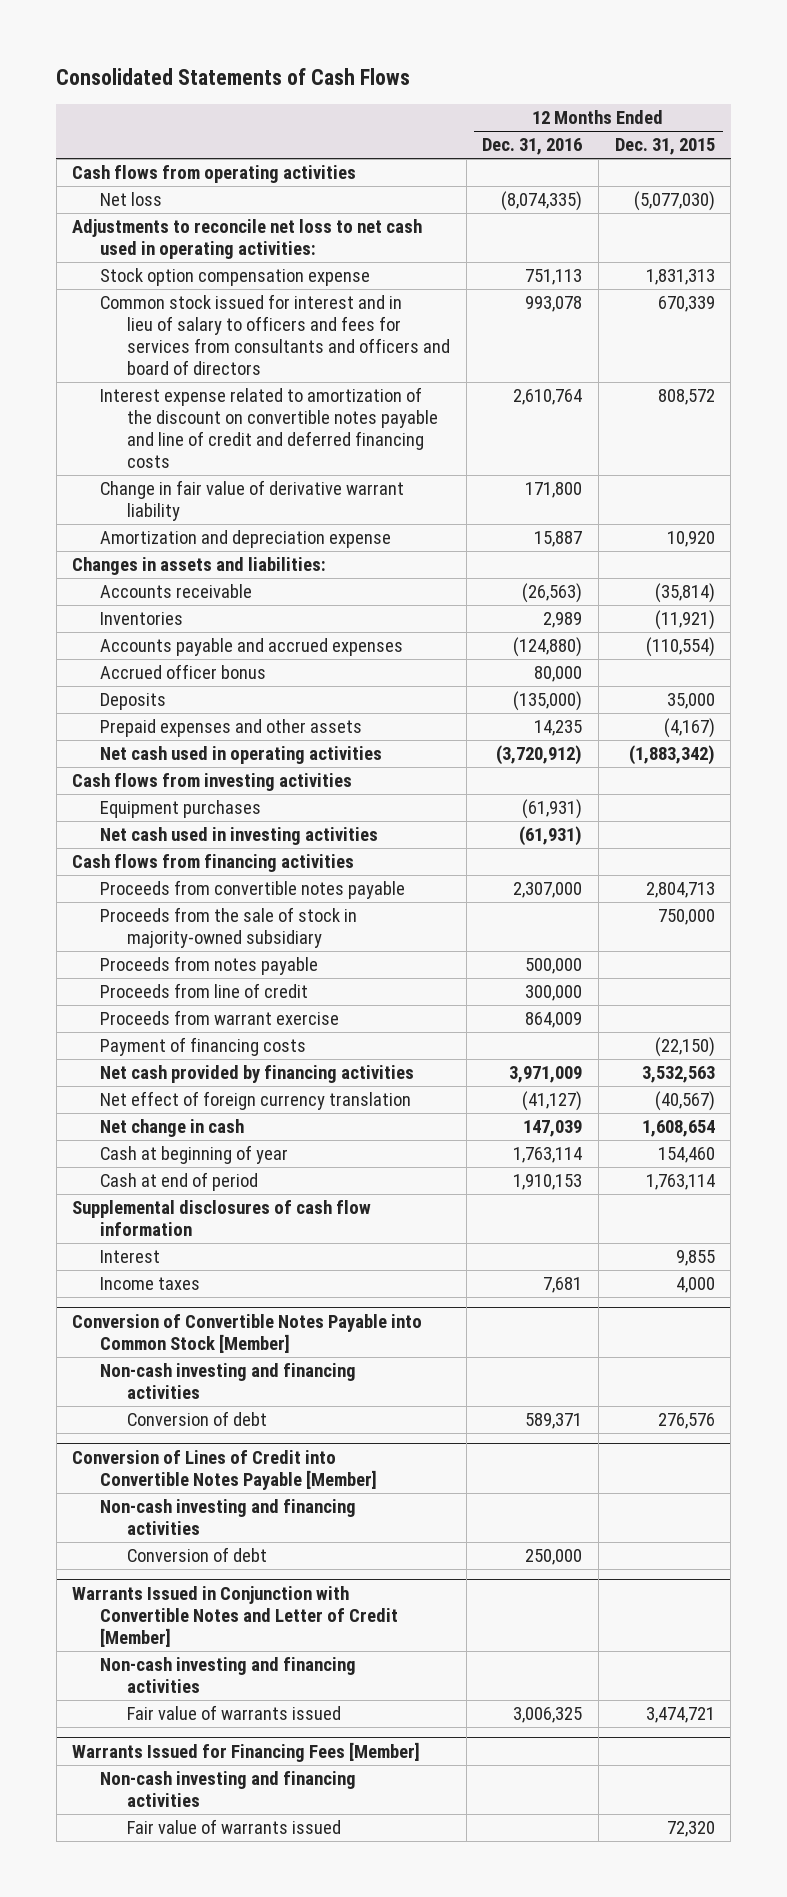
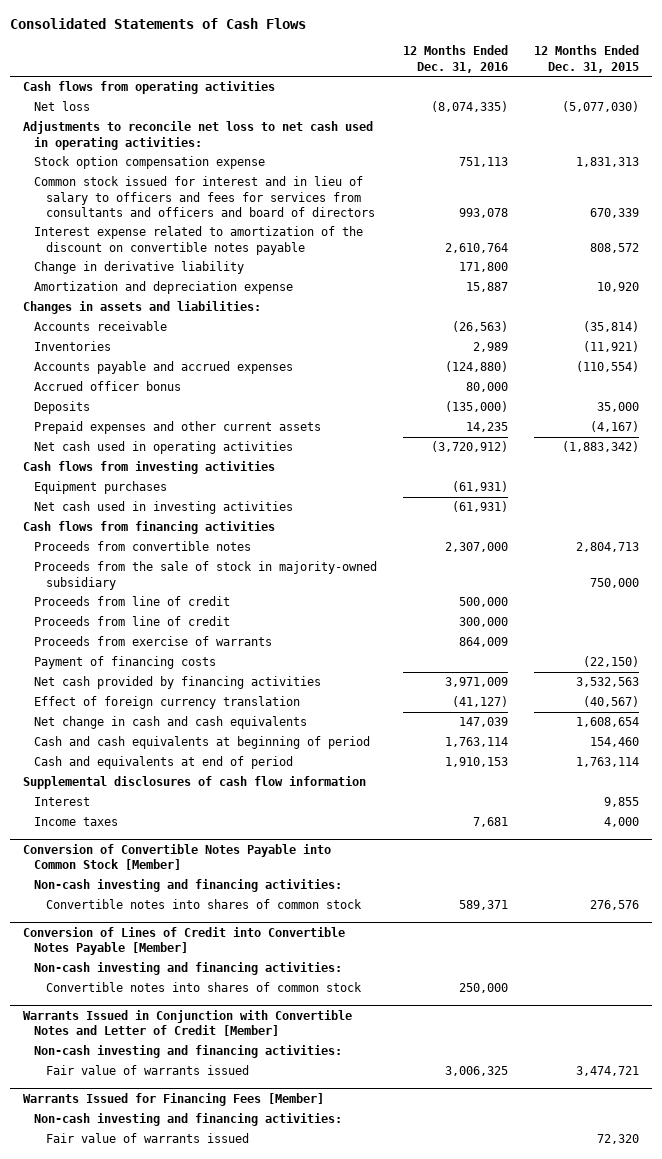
- Interest expense related to amortization of the discount on convertible notes payable and line of credit and deferred financing costs | 2,610,764 | 808,572
- Change in fair value of derivative warrant liability | 171,800 |
+ Interest expense related to amortization of the discount on convertible notes payable | 2,610,764 | 808,572
+ Change in derivative liability | 171,800 |
- Prepaid expenses and other assets | 14,235 | (4,167)
+ Prepaid expenses and other current assets | 14,235 | (4,167)
- Proceeds from convertible notes payable | 2,307,000 | 2,804,713
+ Proceeds from convertible notes | 2,307,000 | 2,804,713
- Proceeds from notes payable | 500,000 |
+ Proceeds from line of credit | 500,000 |
- Proceeds from warrant exercise | 864,009 |
+ Proceeds from exercise of warrants | 864,009 |
- Net effect of foreign currency translation | (41,127) | (40,567)
- Net change in cash | 147,039 | 1,608,654
- Cash at beginning of year | 1,763,114 | 154,460
- Cash at end of period | 1,910,153 | 1,763,114
+ Effect of foreign currency translation | (41,127) | (40,567)
+ Net change in cash and cash equivalents | 147,039 | 1,608,654
+ Cash and cash equivalents at beginning of period | 1,763,114 | 154,460
+ Cash and equivalents at end of period | 1,910,153 | 1,763,114
@ Conversion of Convertible Notes Payable into Common Stock [Member]
- Non-cash investing and financing activities
- Conversion of debt | 589,371 | 276,576
+ Non-cash investing and financing activities:
+ Convertible notes into shares of common stock | 589,371 | 276,576
@ Conversion of Lines of Credit into Convertible Notes Payable [Member]
- Non-cash investing and financing activities
- Conversion of debt | 250,000 |
+ Non-cash investing and financing activities:
+ Convertible notes into shares of common stock | 250,000 |
@ Warrants Issued in Conjunction with Convertible Notes and Letter of Credit [Member]
- Non-cash investing and financing activities
+ Non-cash investing and financing activities:
@ Warrants Issued for Financing Fees [Member]
- Non-cash investing and financing activities
+ Non-cash investing and financing activities:

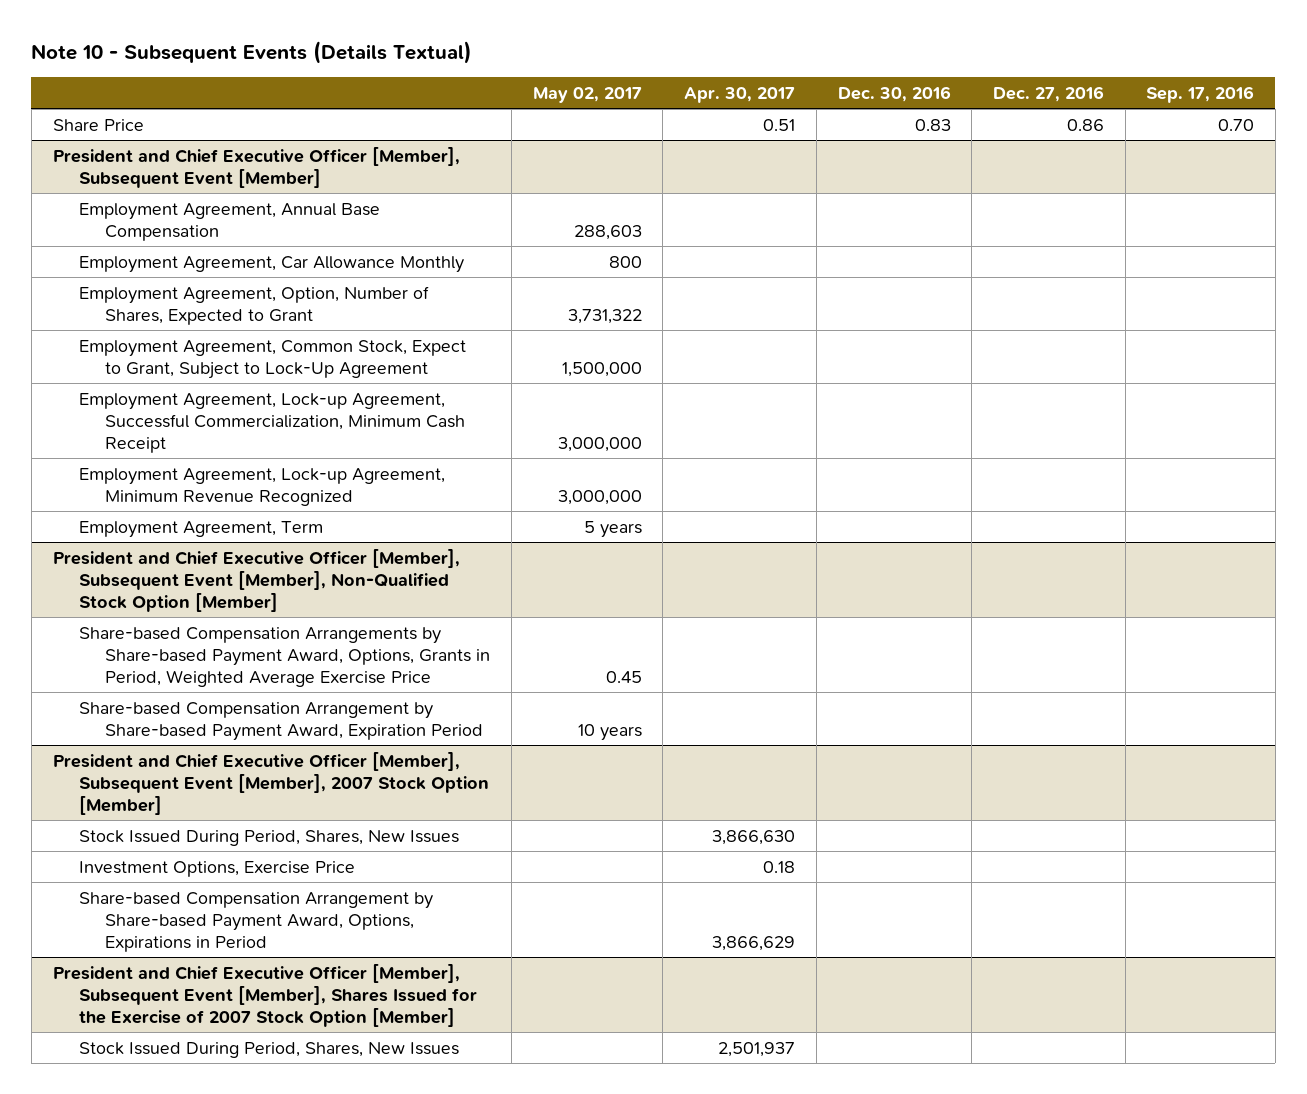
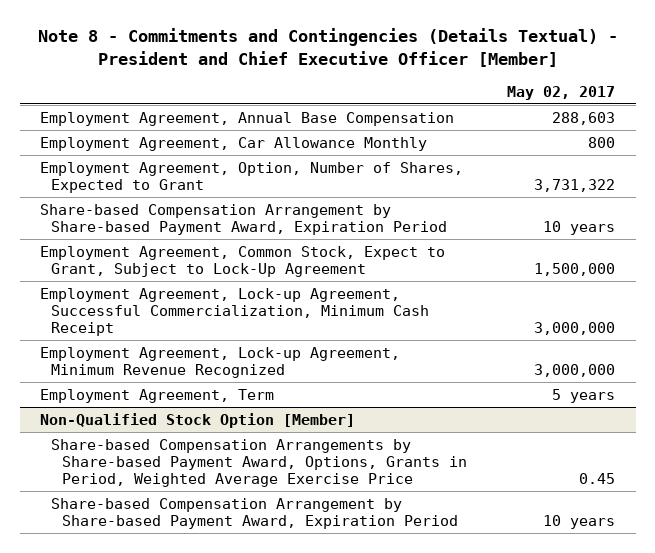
- Note 10 - Subsequent Events (Details Textual)
+ Note 8 - Commitments and Contingencies (Details Textual) - President and Chief Executive Officer [Member]
- | May 02, 2017 | Apr. 30, 2017 | Dec. 30, 2016 | Dec. 27, 2016 | Sep. 17, 2016
+ | May 02, 2017
- Share Price | | 0.51 | 0.83 | 0.86 | 0.70
- President and Chief Executive Officer [Member], Subsequent Event [Member]
+ Share-based Compensation Arrangement by Share-based Payment Award, Expiration Period | 10 years
- President and Chief Executive Officer [Member], Subsequent Event [Member], Non-Qualified Stock Option [Member]
+ Non-Qualified Stock Option [Member]
- President and Chief Executive Officer [Member], Subsequent Event [Member], 2007 Stock Option [Member]
- Stock Issued During Period, Shares, New Issues | | 3,866,630 | | |
- Investment Options, Exercise Price | | 0.18 | | |
- Share-based Compensation Arrangement by Share-based Payment Award, Options, Expirations in Period | | 3,866,629 | | |
- President and Chief Executive Officer [Member], Subsequent Event [Member], Shares Issued for the Exercise of 2007 Stock Option [Member]
- Stock Issued During Period, Shares, New Issues | | 2,501,937 | | |

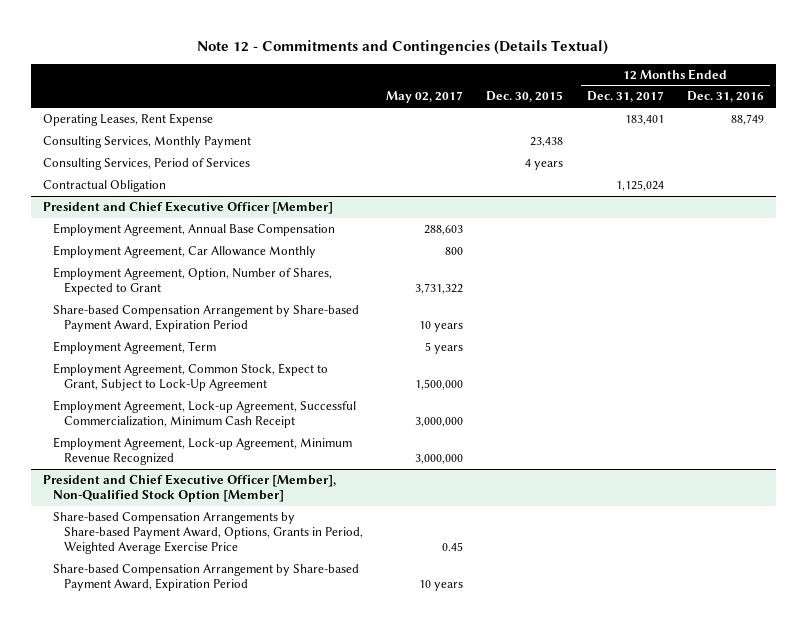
- Note 8 - Commitments and Contingencies (Details Textual) - President and Chief Executive Officer [Member]
+ Note 12 - Commitments and Contingencies (Details Textual)
- | May 02, 2017
+ | May 02, 2017 | Dec. 30, 2015 | 12 Months Ended Dec. 31, 2017 | 12 Months Ended Dec. 31, 2016
+ Operating Leases, Rent Expense | | | 183,401 | 88,749
+ Consulting Services, Monthly Payment | | 23,438 | |
+ Consulting Services, Period of Services | | 4 years | |
+ Contractual Obligation | | | 1,125,024 |
+ President and Chief Executive Officer [Member]
+ Employment Agreement, Term | 5 years | | |
- Employment Agreement, Term | 5 years
- Non-Qualified Stock Option [Member]
+ President and Chief Executive Officer [Member], Non-Qualified Stock Option [Member]

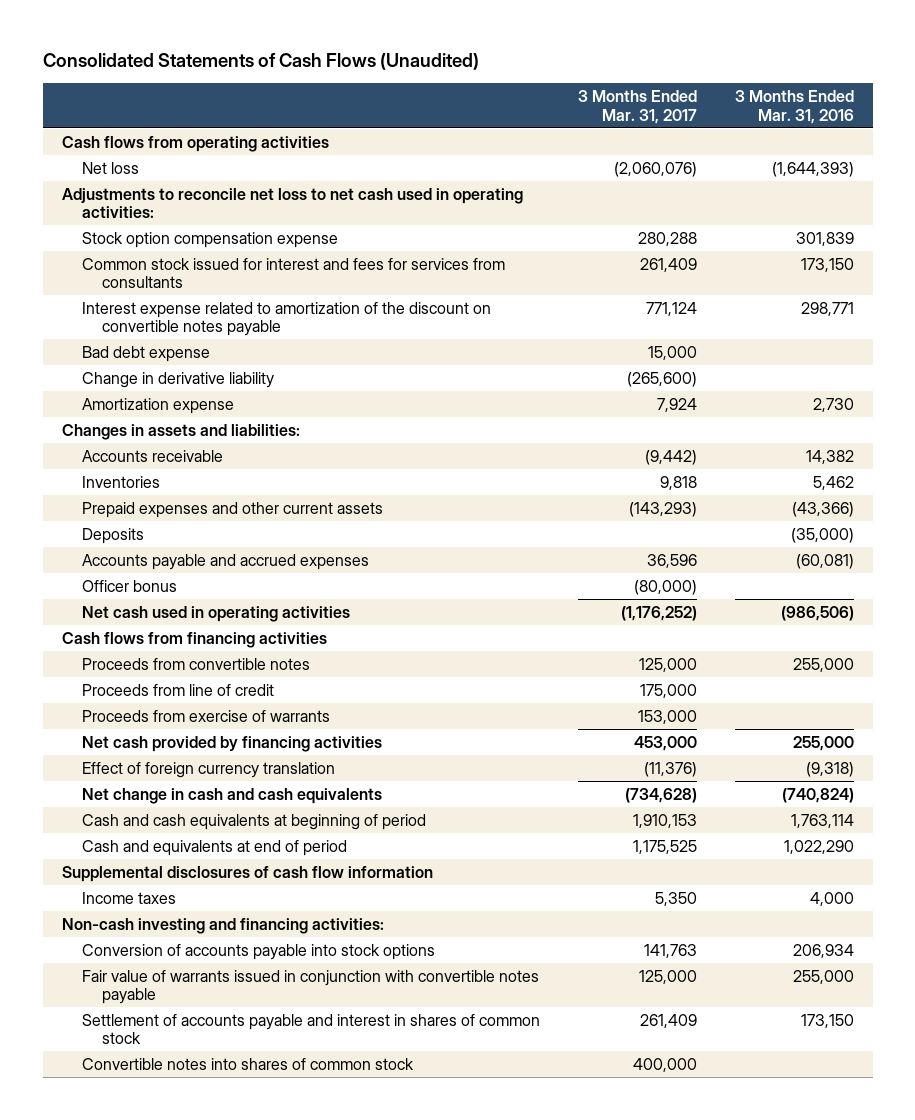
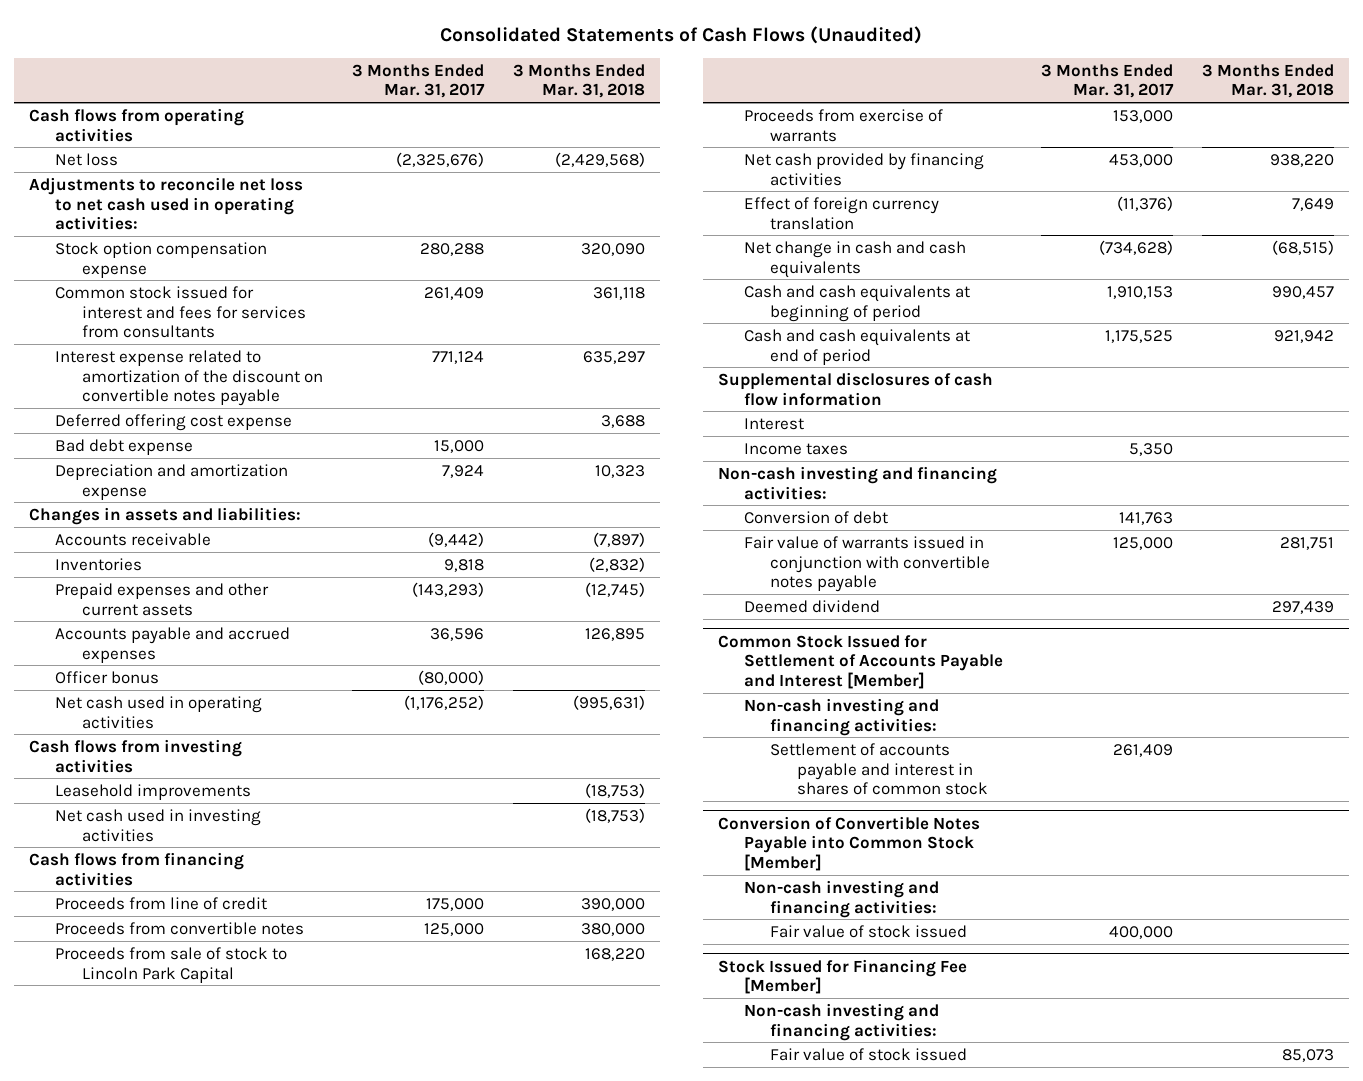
- | 3 Months Ended Mar. 31, 2017 | 3 Months Ended Mar. 31, 2016
+ | 3 Months Ended Mar. 31, 2017 | 3 Months Ended Mar. 31, 2018
- Net loss | (2,060,076) | (1,644,393)
+ Net loss | (2,325,676) | (2,429,568)
+ Deferred offering cost expense | | 3,688
- Change in derivative liability | (265,600) |
- Amortization expense | 7,924 | 2,730
+ Depreciation and amortization expense | 7,924 | 10,323
- Deposits | | (35,000)
+ Cash flows from investing activities
+ Leasehold improvements | | (18,753)
+ Net cash used in investing activities | | (18,753)
moved down: Proceeds from convertible notes | 125,000 | 380,000
+ Proceeds from sale of stock to Lincoln Park Capital | | 168,220
- Cash and equivalents at end of period | 1,175,525 | 1,022,290
+ Cash and cash equivalents at end of period | 1,175,525 | 921,942
+ Interest
- Conversion of accounts payable into stock options | 141,763 | 206,934
+ Conversion of debt | 141,763 |
+ Deemed dividend | | 297,439
+ Common Stock Issued for Settlement of Accounts Payable and Interest [Member]
+ Non-cash investing and financing activities:
- Convertible notes into shares of common stock | 400,000 |
+ Conversion of Convertible Notes Payable into Common Stock [Member]
+ Non-cash investing and financing activities:
+ Fair value of stock issued | 400,000 |
+ Stock Issued for Financing Fee [Member]
+ Non-cash investing and financing activities:
+ Fair value of stock issued | | 85,073

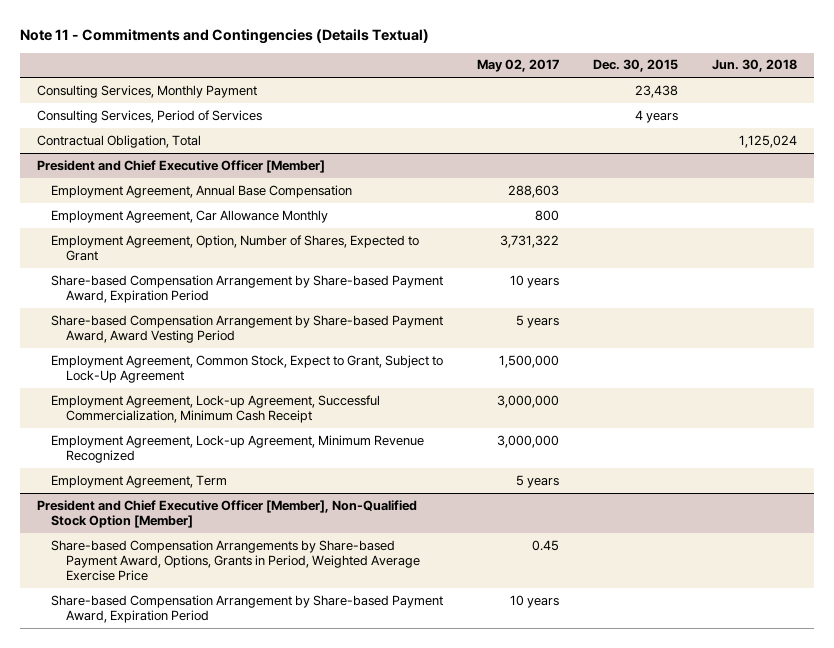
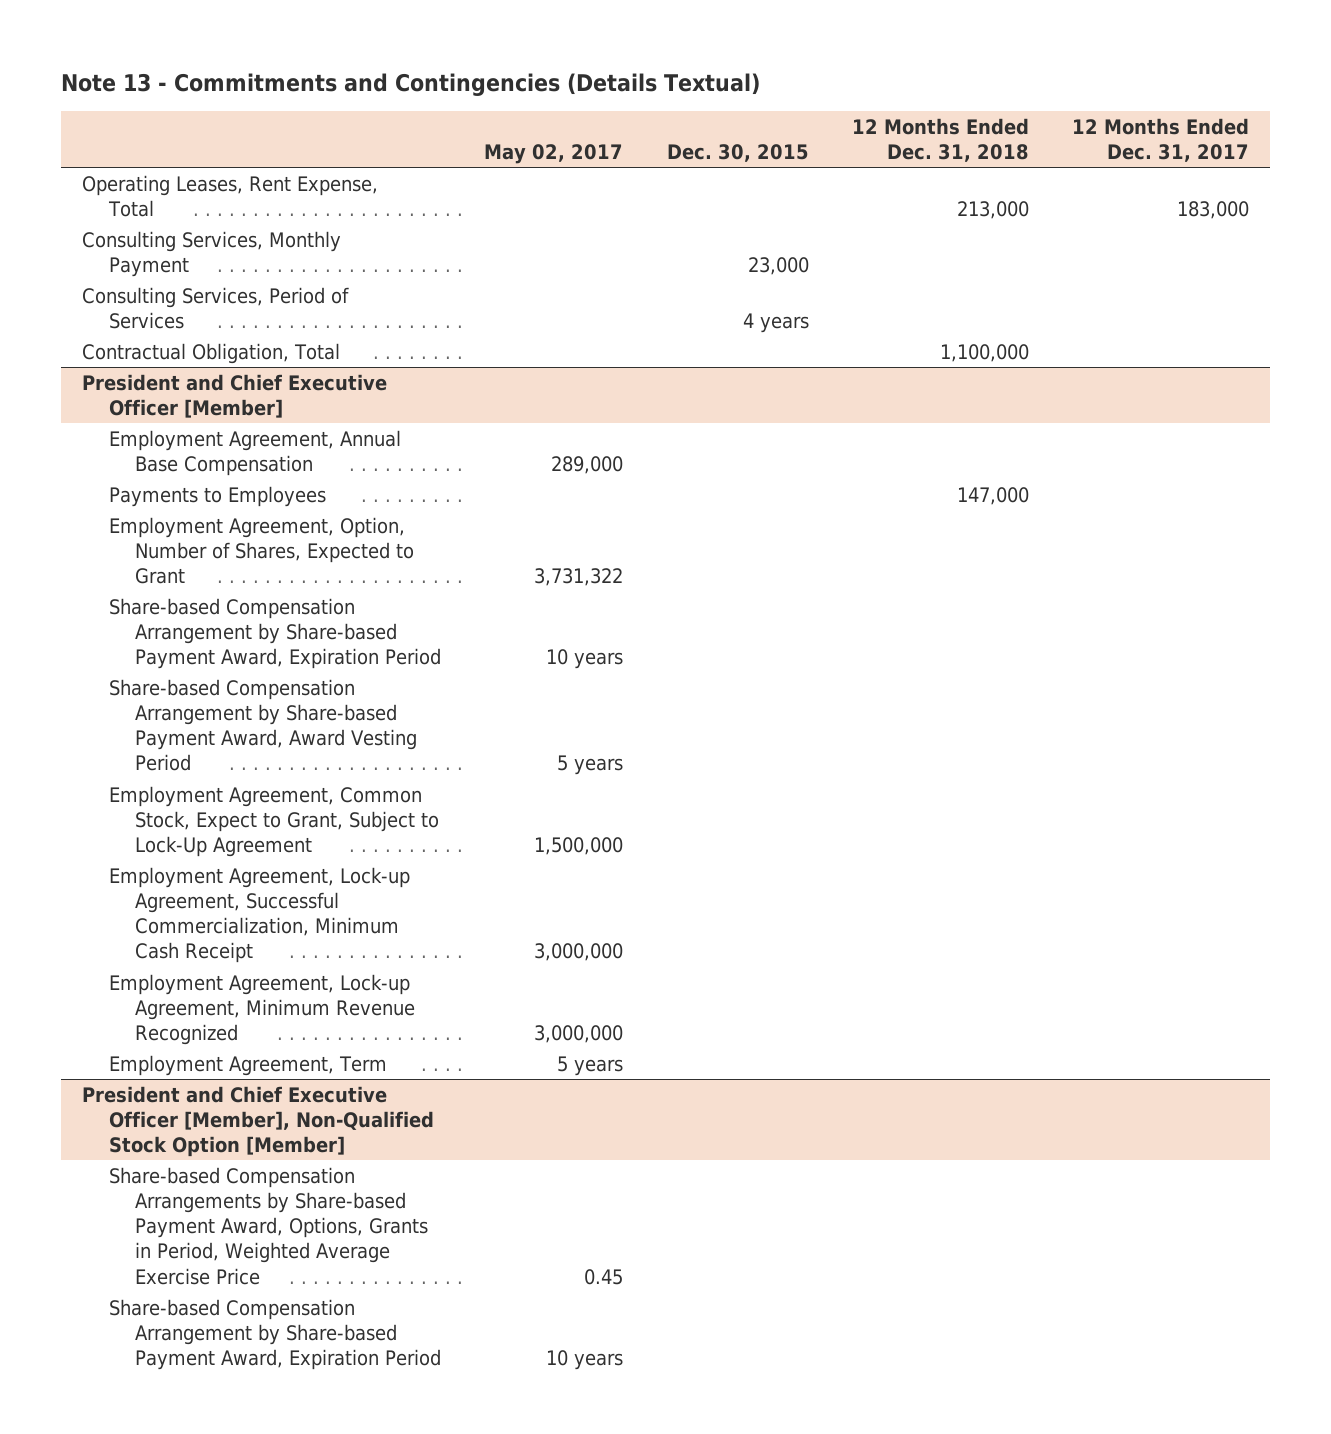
- Note 11 - Commitments and Contingencies (Details Textual)
+ Note 13 - Commitments and Contingencies (Details Textual)
- | May 02, 2017 | Dec. 30, 2015 | Jun. 30, 2018
+ | May 02, 2017 | Dec. 30, 2015 | 12 Months Ended Dec. 31, 2018 | 12 Months Ended Dec. 31, 2017
- Consulting Services, Monthly Payment | | 23,438 |
+ Operating Leases, Rent Expense, Total | | | 213,000 | 183,000
+ Consulting Services, Monthly Payment | | 23,000 | |
@ President and Chief Executive Officer [Member]
- Employment Agreement, Annual Base Compensation | 288,603 | |
- Employment Agreement, Car Allowance Monthly | 800 | |
+ Employment Agreement, Annual Base Compensation | 289,000 | | |
+ Payments to Employees | | | 147,000 |

